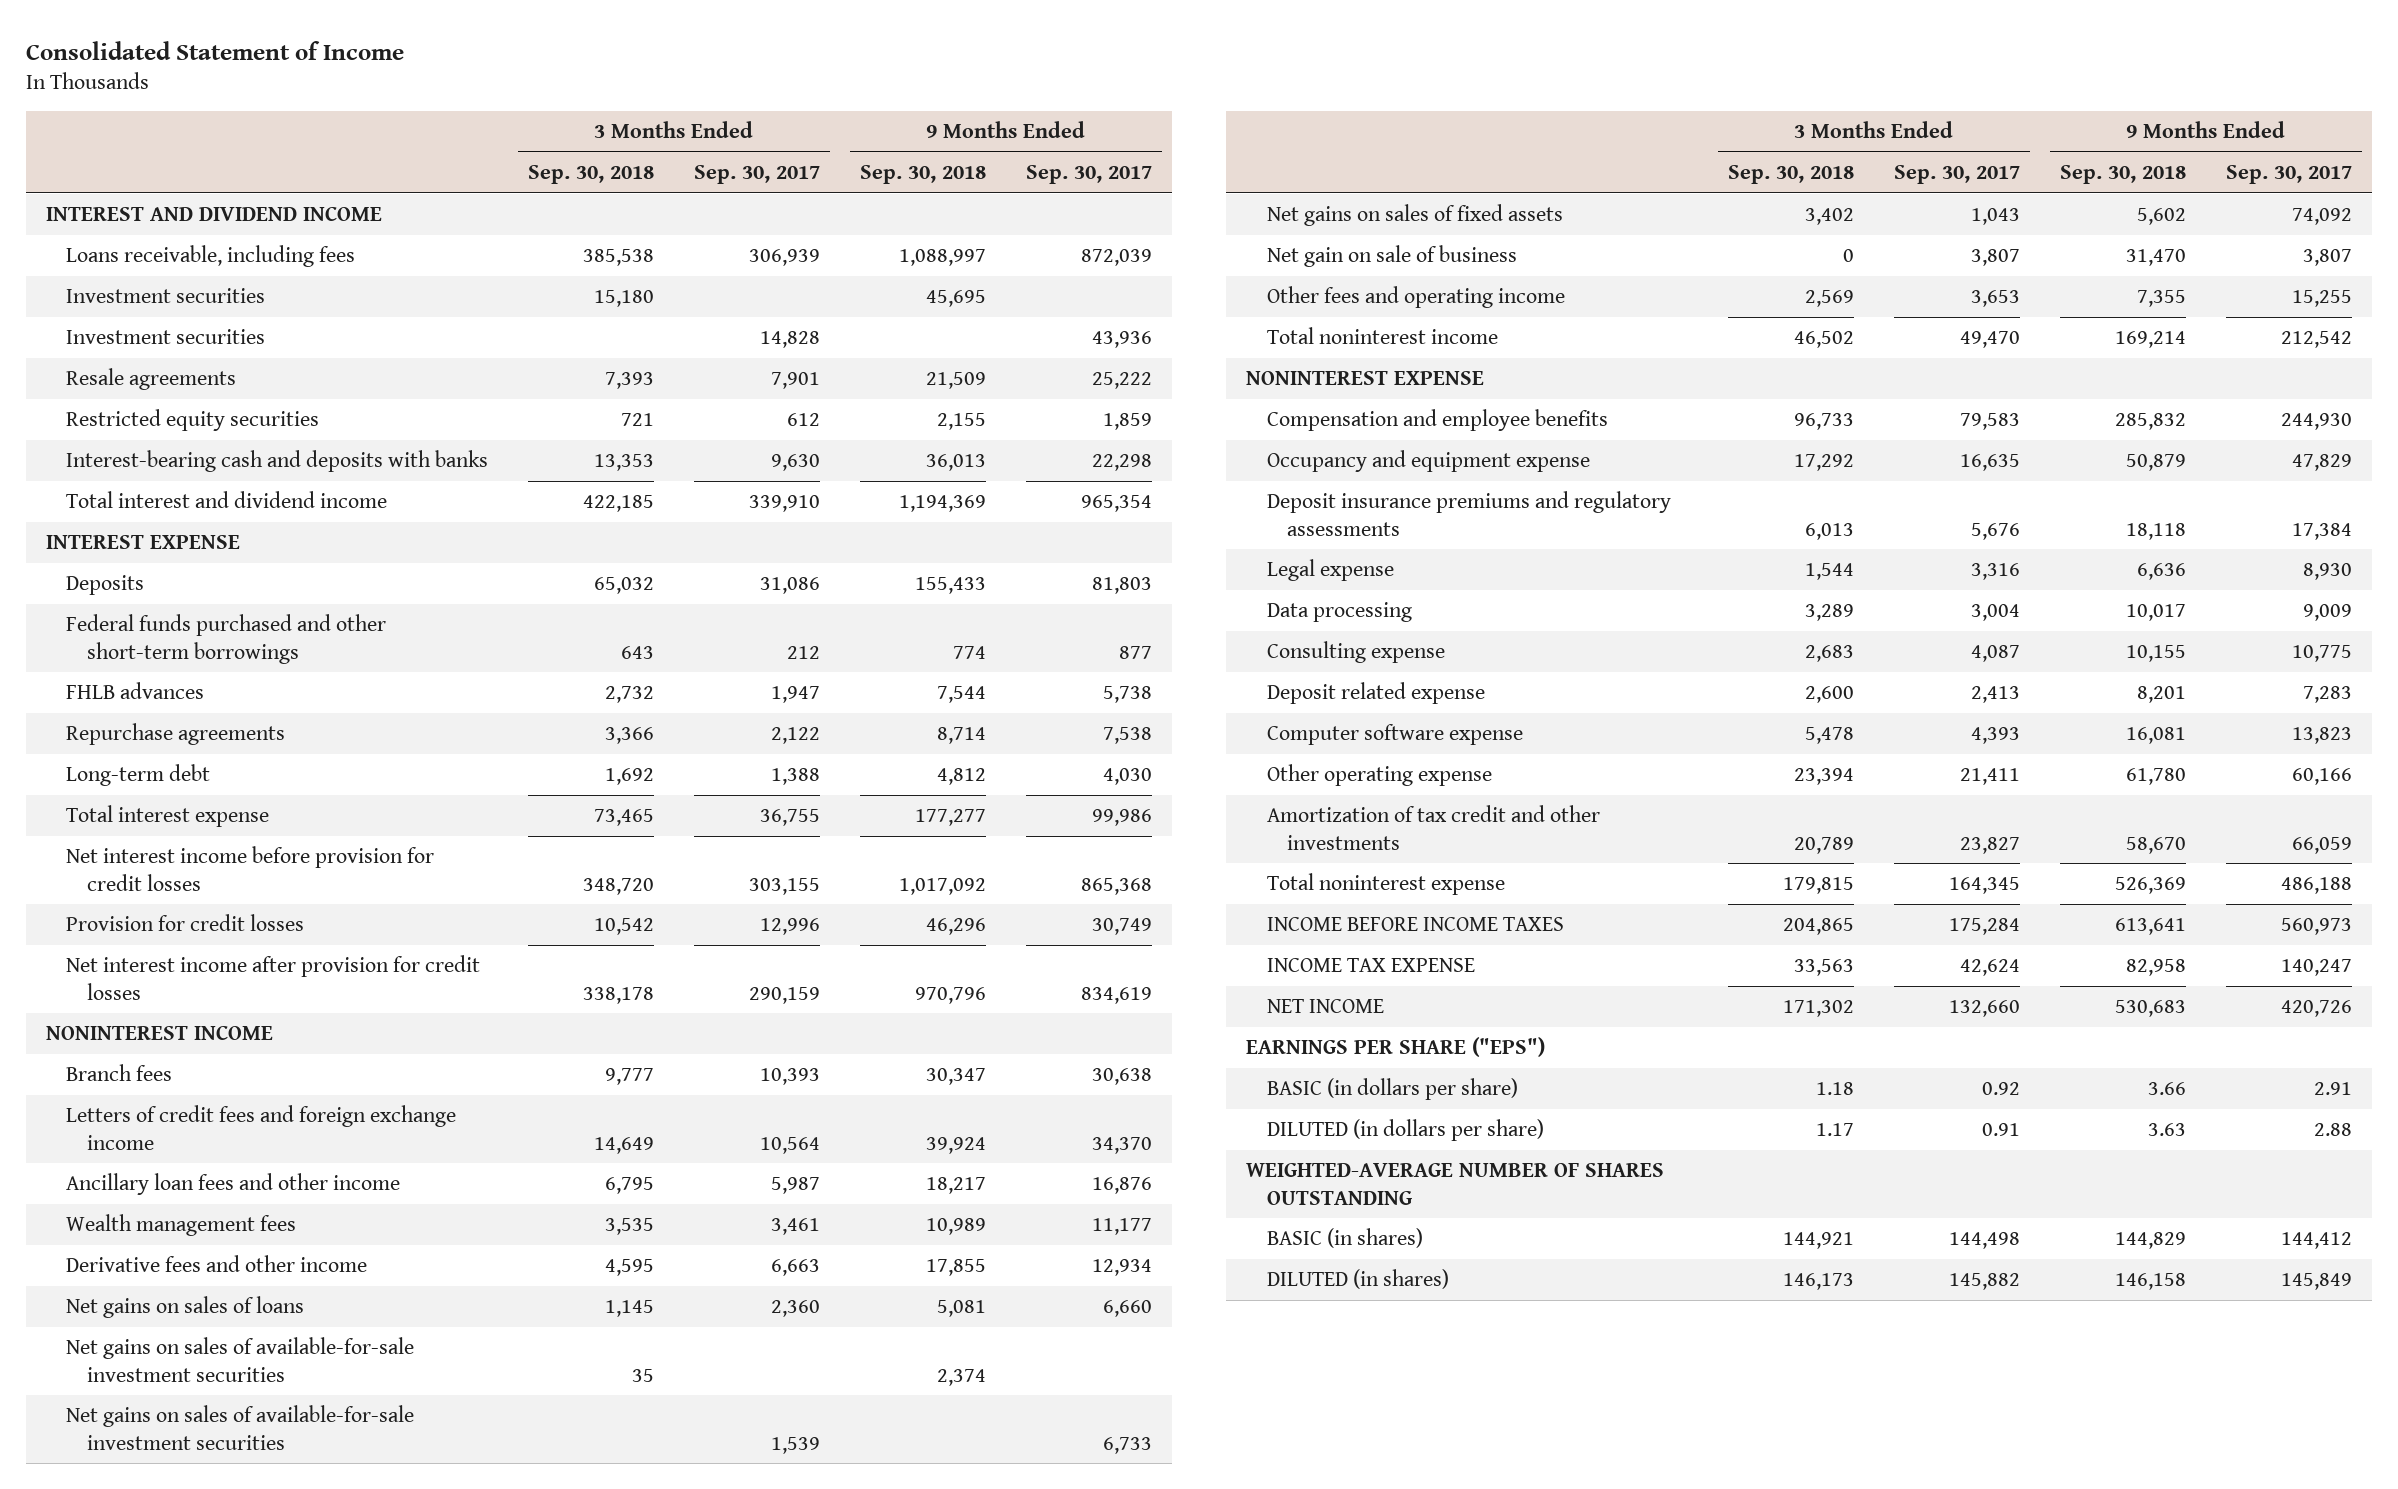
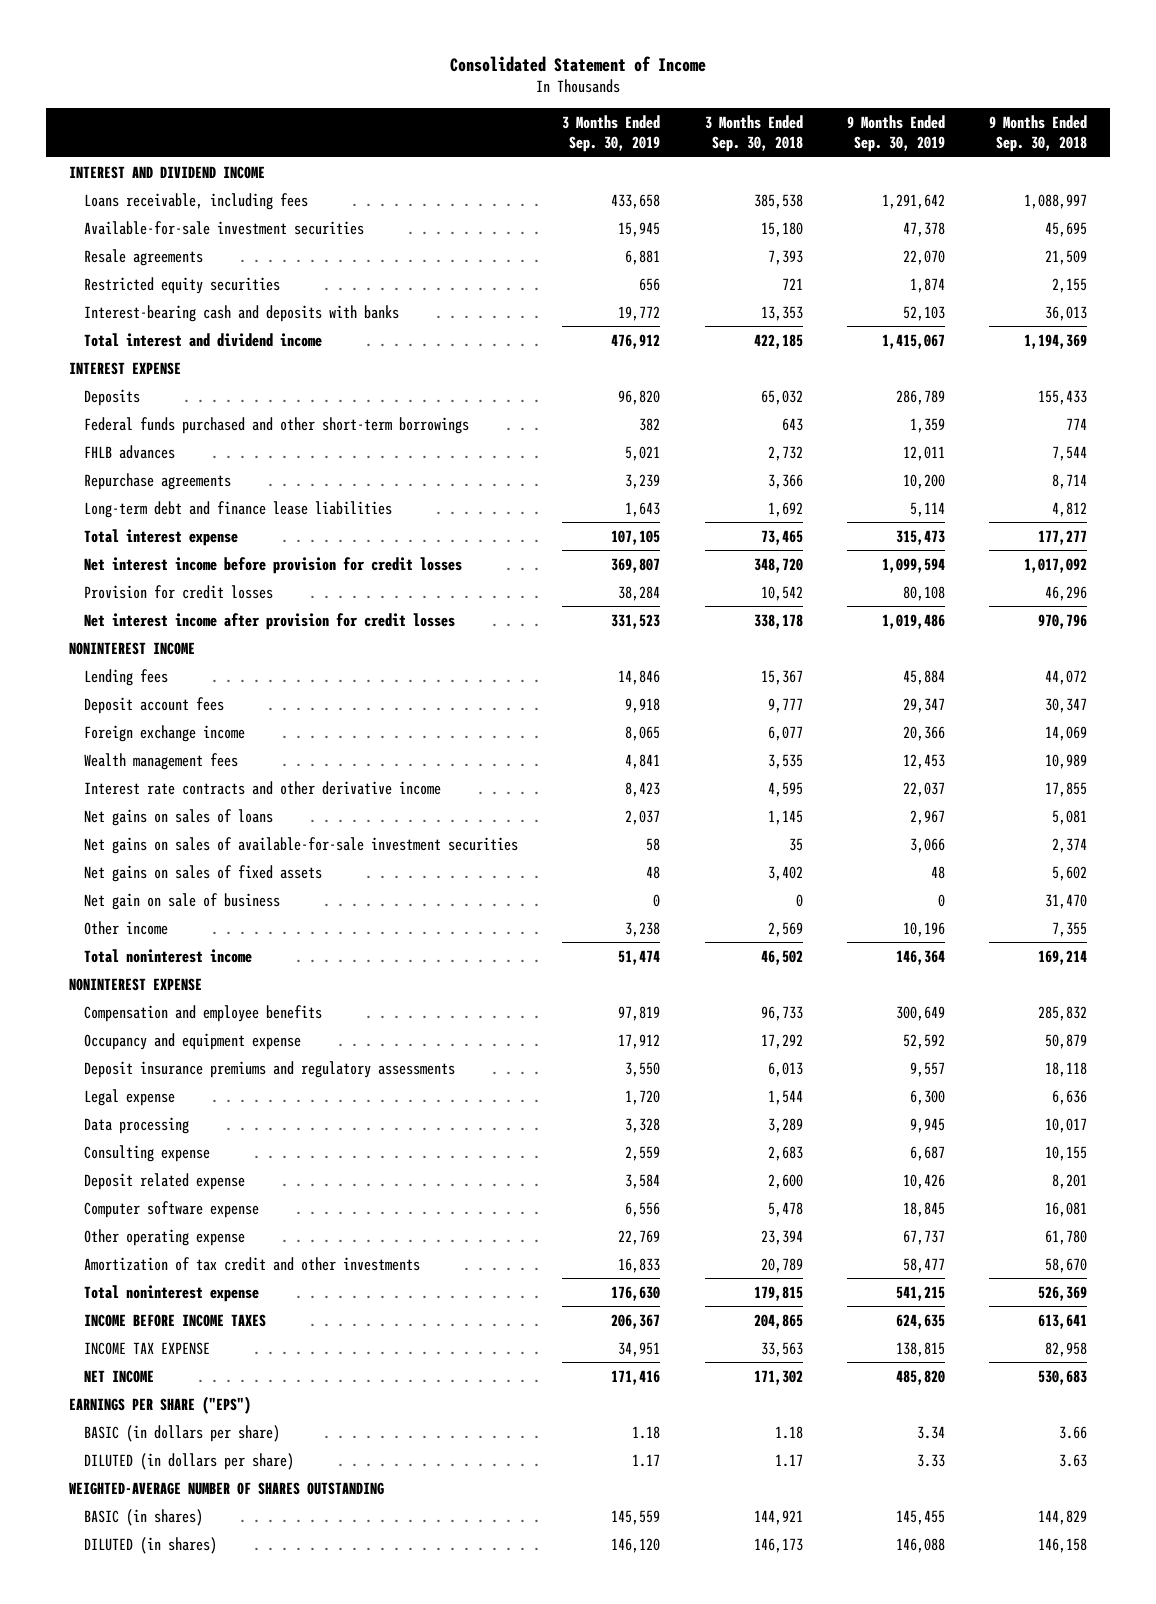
- | 3 Months Ended Sep. 30, 2018 | 3 Months Ended Sep. 30, 2017 | 9 Months Ended Sep. 30, 2018 | 9 Months Ended Sep. 30, 2017
+ | 3 Months Ended Sep. 30, 2019 | 3 Months Ended Sep. 30, 2018 | 9 Months Ended Sep. 30, 2019 | 9 Months Ended Sep. 30, 2018
- Investment securities | 15,180 | | 45,695 |
- Investment securities | | 14,828 | | 43,936
+ Available-for-sale investment securities | 15,945 | 15,180 | 47,378 | 45,695
- Long-term debt | 1,692 | 1,388 | 4,812 | 4,030
+ Long-term debt and finance lease liabilities | 1,643 | 1,692 | 5,114 | 4,812
- Branch fees | 9,777 | 10,393 | 30,347 | 30,638
- Letters of credit fees and foreign exchange income | 14,649 | 10,564 | 39,924 | 34,370
- Ancillary loan fees and other income | 6,795 | 5,987 | 18,217 | 16,876
+ Lending fees | 14,846 | 15,367 | 45,884 | 44,072
+ Deposit account fees | 9,918 | 9,777 | 29,347 | 30,347
+ Foreign exchange income | 8,065 | 6,077 | 20,366 | 14,069
- Derivative fees and other income | 4,595 | 6,663 | 17,855 | 12,934
+ Interest rate contracts and other derivative income | 8,423 | 4,595 | 22,037 | 17,855
- Net gains on sales of available-for-sale investment securities | | 1,539 | | 6,733
- Other fees and operating income | 2,569 | 3,653 | 7,355 | 15,255
+ Other income | 3,238 | 2,569 | 10,196 | 7,355

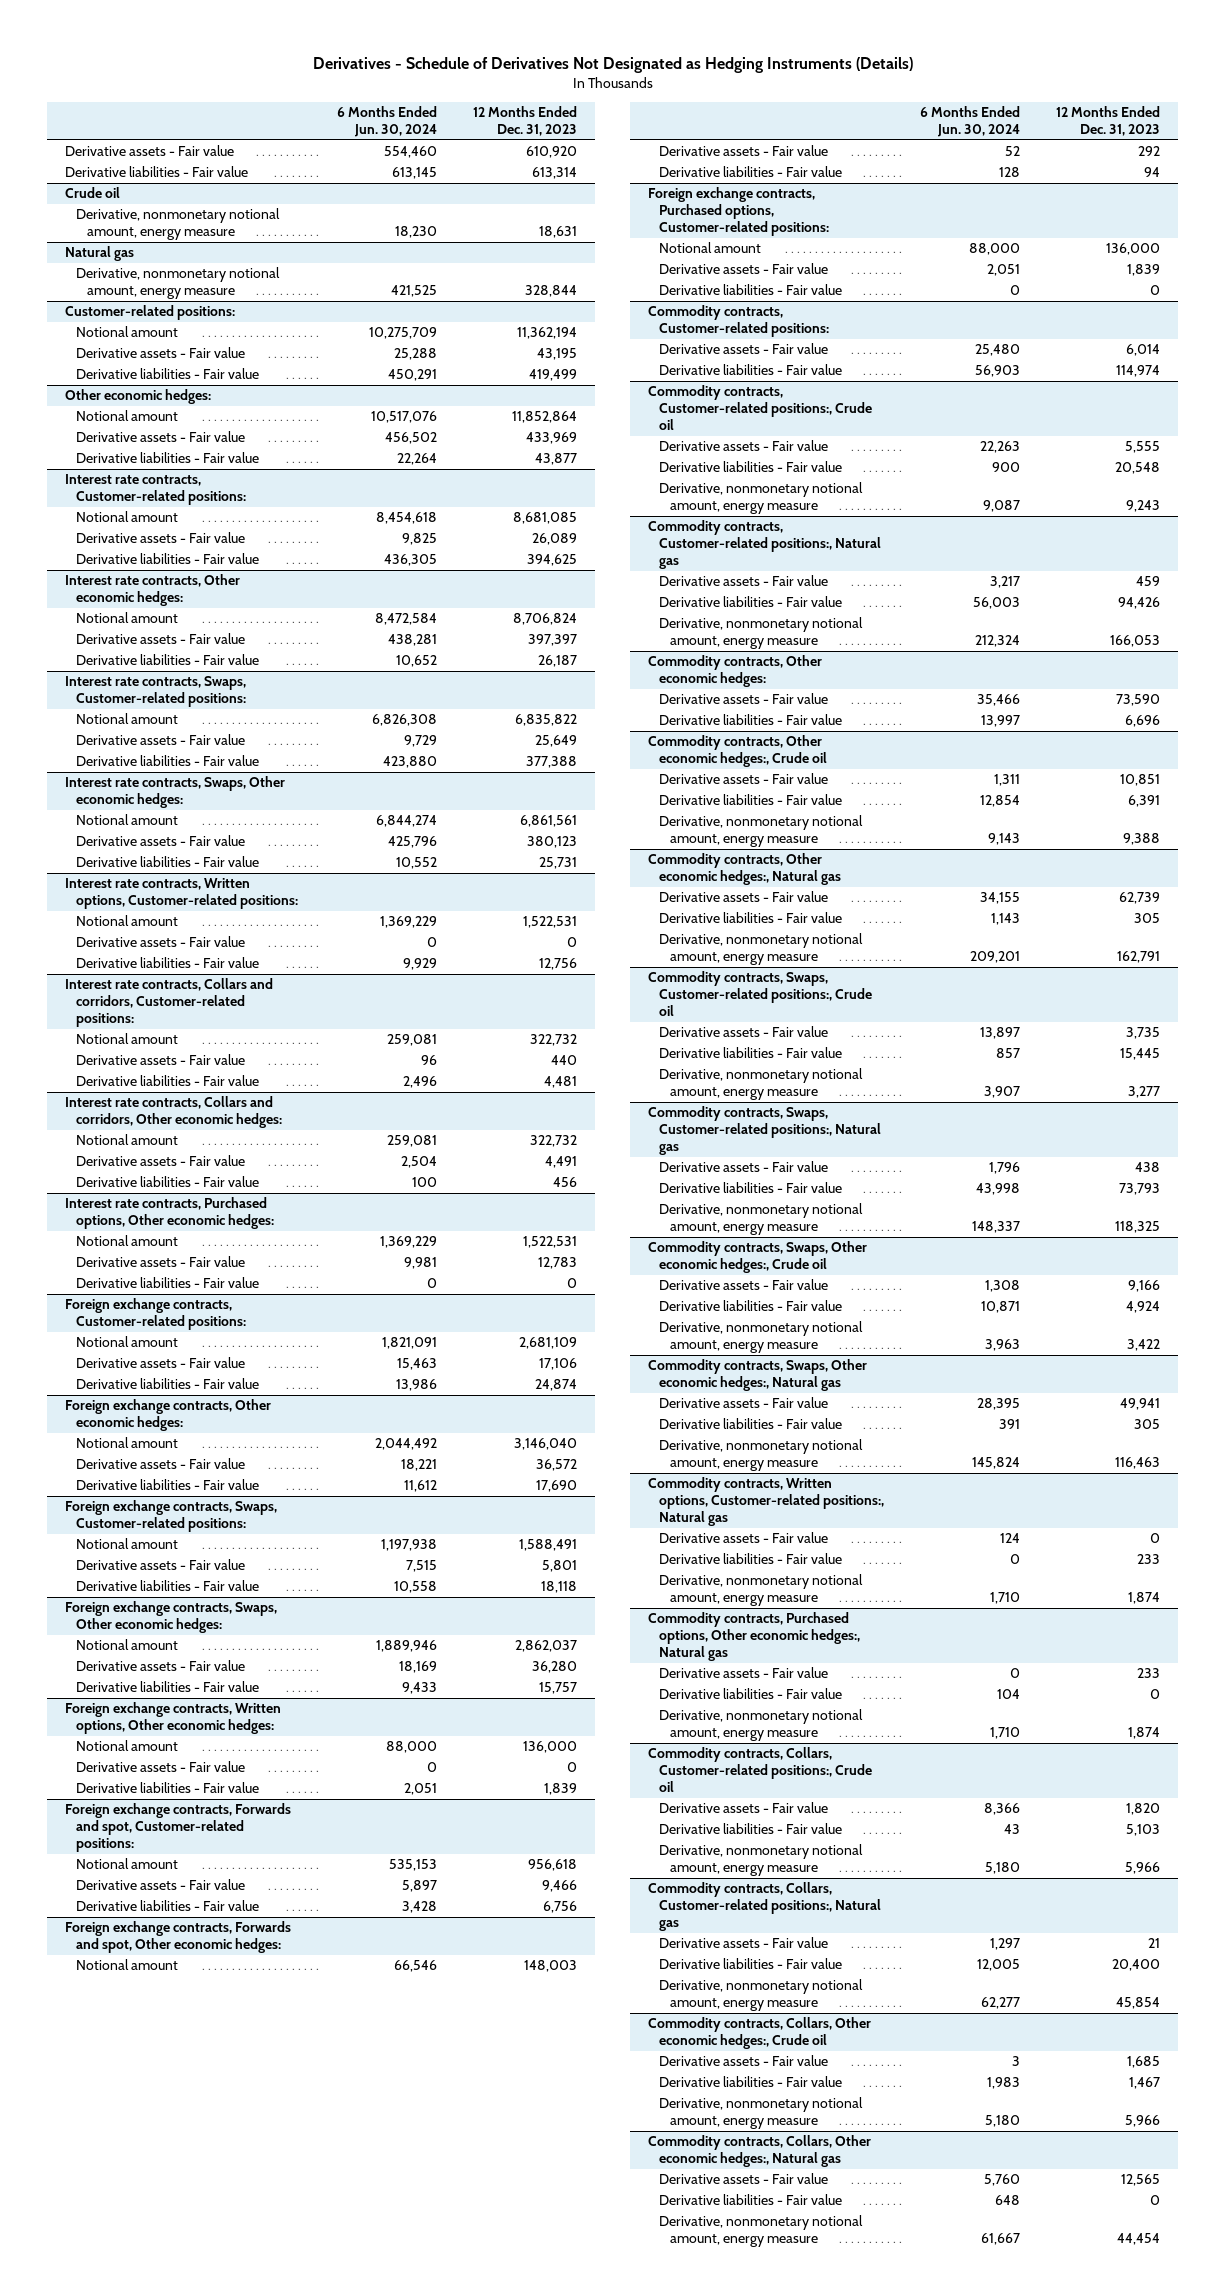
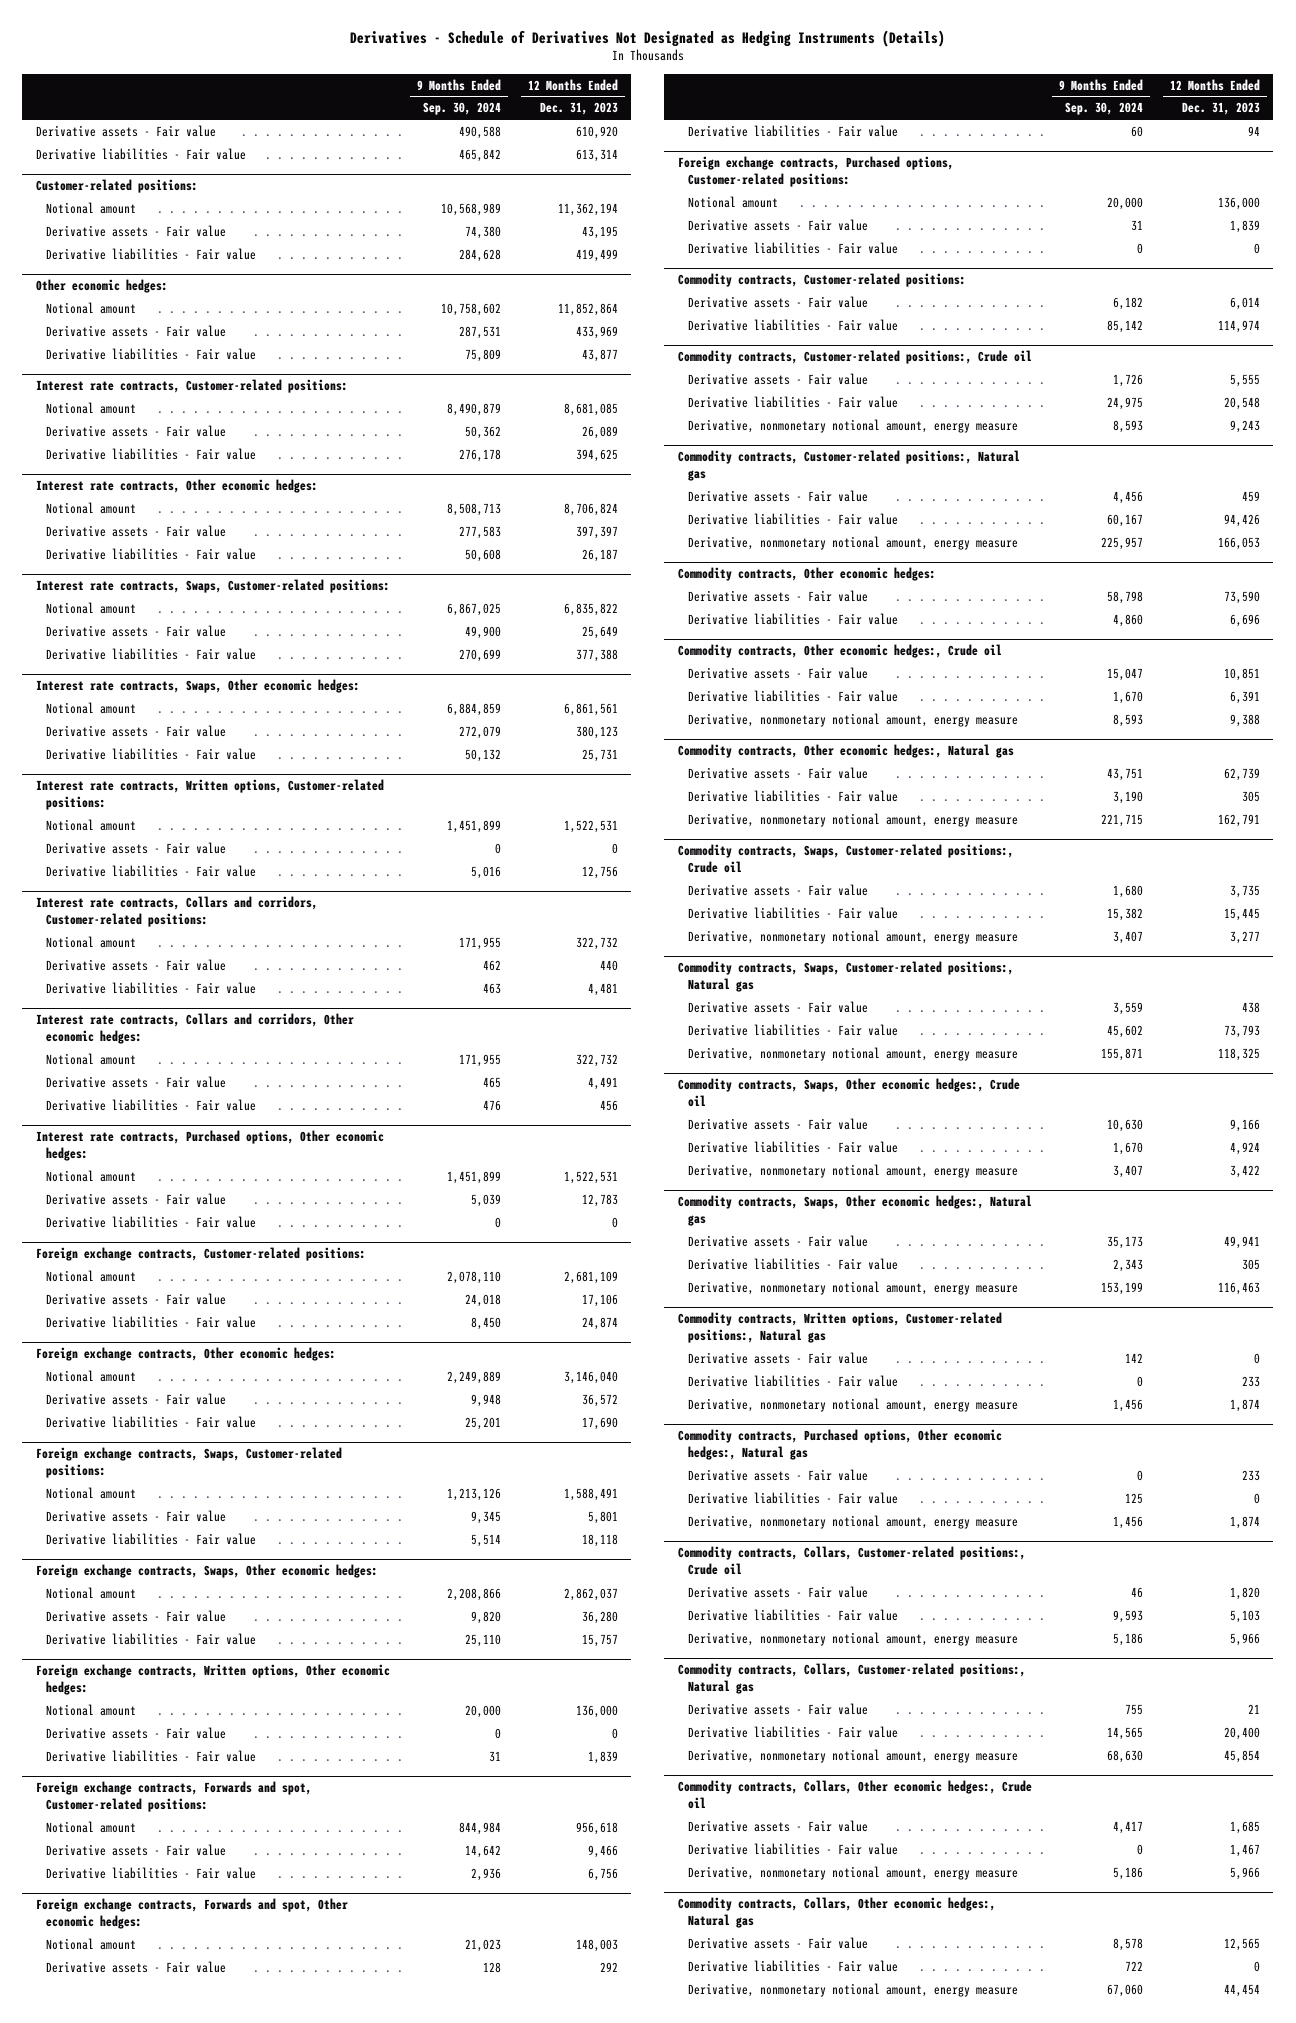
- | 6 Months Ended Jun. 30, 2024 | 12 Months Ended Dec. 31, 2023
+ | 9 Months Ended Sep. 30, 2024 | 12 Months Ended Dec. 31, 2023
- Crude oil
- Derivative, nonmonetary notional amount, energy measure | 18,230 | 18,631
- Natural gas
- Derivative, nonmonetary notional amount, energy measure | 421,525 | 328,844

